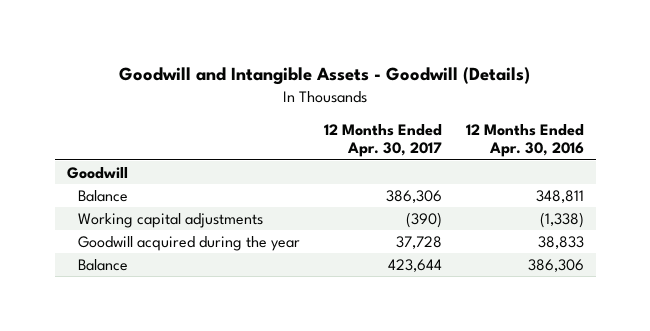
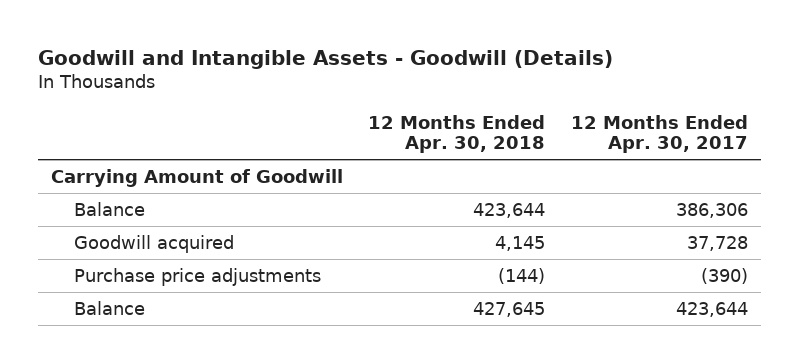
- | 12 Months Ended Apr. 30, 2017 | 12 Months Ended Apr. 30, 2016
+ | 12 Months Ended Apr. 30, 2018 | 12 Months Ended Apr. 30, 2017
- Goodwill
+ Carrying Amount of Goodwill
- Working capital adjustments | (390) | (1,338)
- Goodwill acquired during the year | 37,728 | 38,833
+ Goodwill acquired | 4,145 | 37,728
+ Purchase price adjustments | (144) | (390)

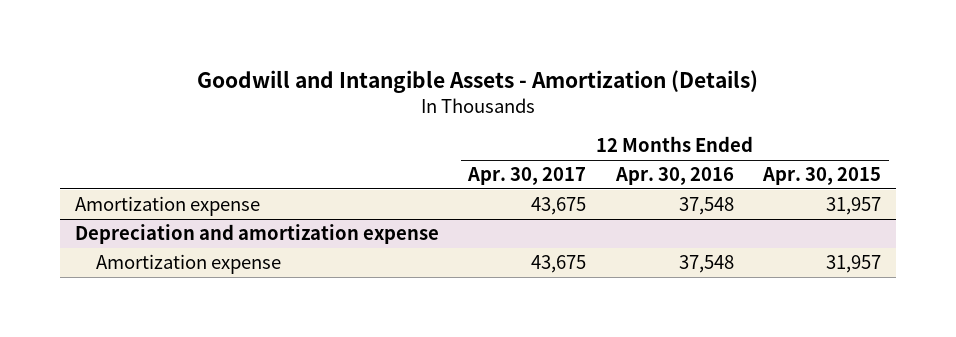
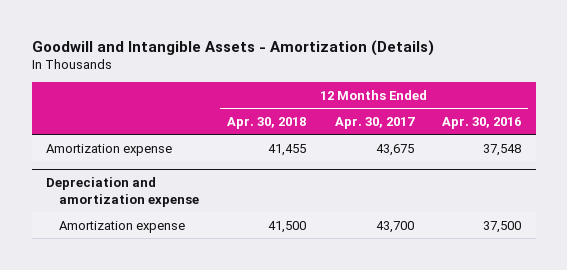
- | 12 Months Ended Apr. 30, 2017 | 12 Months Ended Apr. 30, 2016 | 12 Months Ended Apr. 30, 2015
+ | 12 Months Ended Apr. 30, 2018 | 12 Months Ended Apr. 30, 2017 | 12 Months Ended Apr. 30, 2016
@ Depreciation and amortization expense
- Amortization expense | 43,675 | 37,548 | 31,957
+ Amortization expense | 41,500 | 43,700 | 37,500

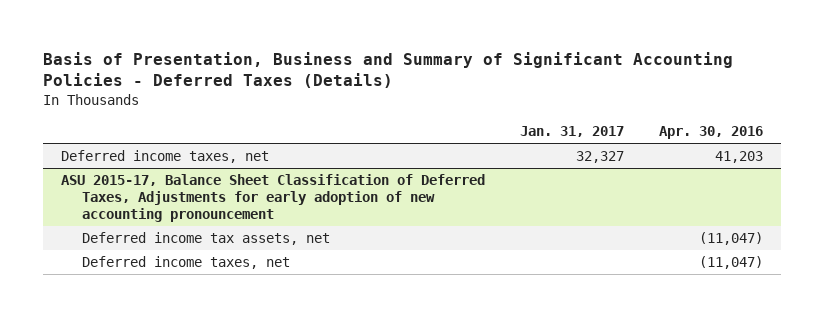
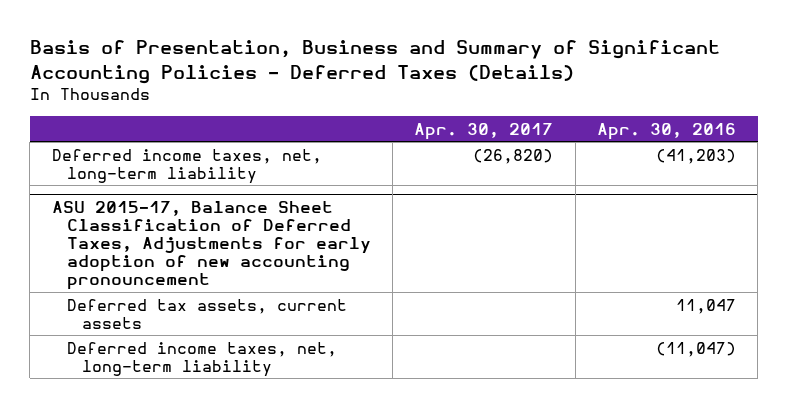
- | Jan. 31, 2017 | Apr. 30, 2016
+ | Apr. 30, 2017 | Apr. 30, 2016
- Deferred income taxes, net | 32,327 | 41,203
+ Deferred income taxes, net, long-term liability | (26,820) | (41,203)
@ ASU 2015-17, Balance Sheet Classification of Deferred Taxes, Adjustments for early adoption of new accounting pronouncement
- Deferred income tax assets, net | | (11,047)
- Deferred income taxes, net | | (11,047)
+ Deferred tax assets, current assets | | 11,047
+ Deferred income taxes, net, long-term liability | | (11,047)

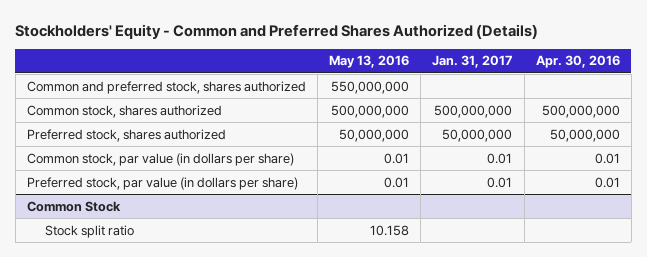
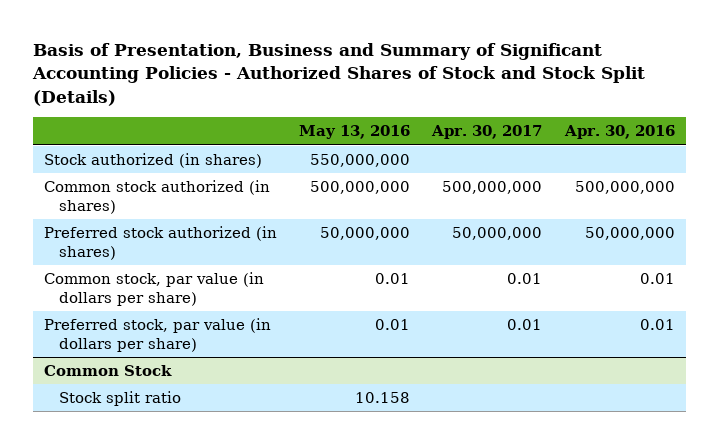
- Stockholders' Equity - Common and Preferred Shares Authorized (Details)
+ Basis of Presentation, Business and Summary of Significant Accounting Policies - Authorized Shares of Stock and Stock Split (Details)
- | May 13, 2016 | Jan. 31, 2017 | Apr. 30, 2016
+ | May 13, 2016 | Apr. 30, 2017 | Apr. 30, 2016
- Common and preferred stock, shares authorized | 550,000,000 | |
- Common stock, shares authorized | 500,000,000 | 500,000,000 | 500,000,000
- Preferred stock, shares authorized | 50,000,000 | 50,000,000 | 50,000,000
+ Stock authorized (in shares) | 550,000,000 | |
+ Common stock authorized (in shares) | 500,000,000 | 500,000,000 | 500,000,000
+ Preferred stock authorized (in shares) | 50,000,000 | 50,000,000 | 50,000,000

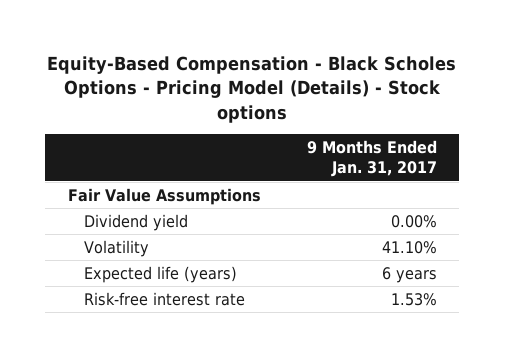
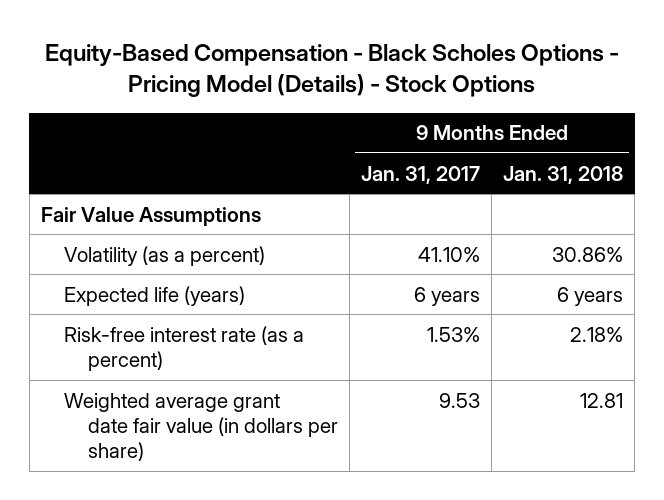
- Equity-Based Compensation - Black Scholes Options - Pricing Model (Details) - Stock options
+ Equity-Based Compensation - Black Scholes Options - Pricing Model (Details) - Stock Options
- | 9 Months Ended Jan. 31, 2017
+ | 9 Months Ended Jan. 31, 2017 | 9 Months Ended Jan. 31, 2018
- Dividend yield | 0.00%
- Volatility | 41.10%
+ Volatility (as a percent) | 41.10% | 30.86%
- Risk-free interest rate | 1.53%
+ Risk-free interest rate (as a percent) | 1.53% | 2.18%
+ Weighted average grant date fair value (in dollars per share) | 9.53 | 12.81

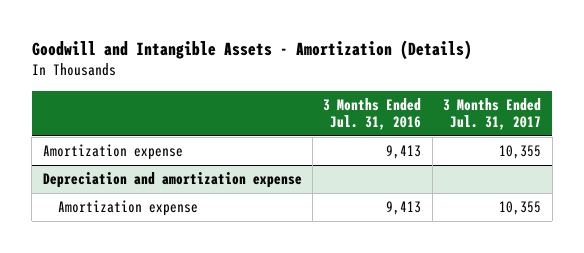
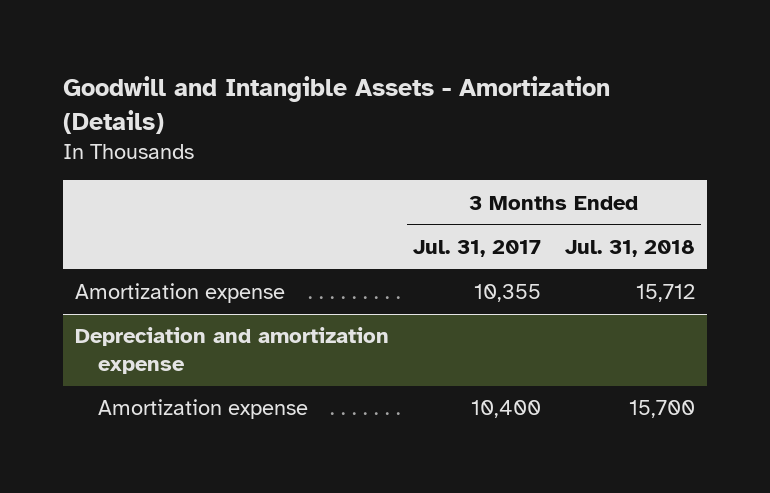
- | 3 Months Ended Jul. 31, 2016 | 3 Months Ended Jul. 31, 2017
+ | 3 Months Ended Jul. 31, 2017 | 3 Months Ended Jul. 31, 2018
@ Depreciation and amortization expense
- Amortization expense | 9,413 | 10,355
+ Amortization expense | 10,400 | 15,700

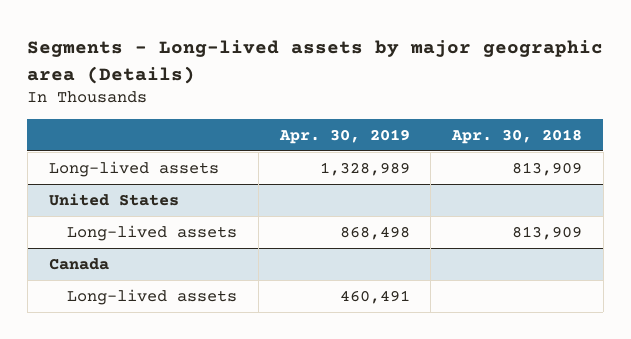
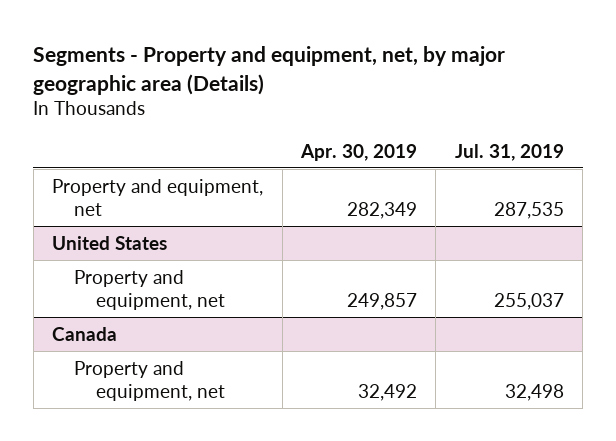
- Segments - Long-lived assets by major geographic area (Details)
+ Segments - Property and equipment, net, by major geographic area (Details)
- | Apr. 30, 2019 | Apr. 30, 2018
+ | Apr. 30, 2019 | Jul. 31, 2019
- Long-lived assets | 1,328,989 | 813,909
+ Property and equipment, net | 282,349 | 287,535
@ United States
- Long-lived assets | 868,498 | 813,909
+ Property and equipment, net | 249,857 | 255,037
@ Canada
- Long-lived assets | 460,491 |
+ Property and equipment, net | 32,492 | 32,498

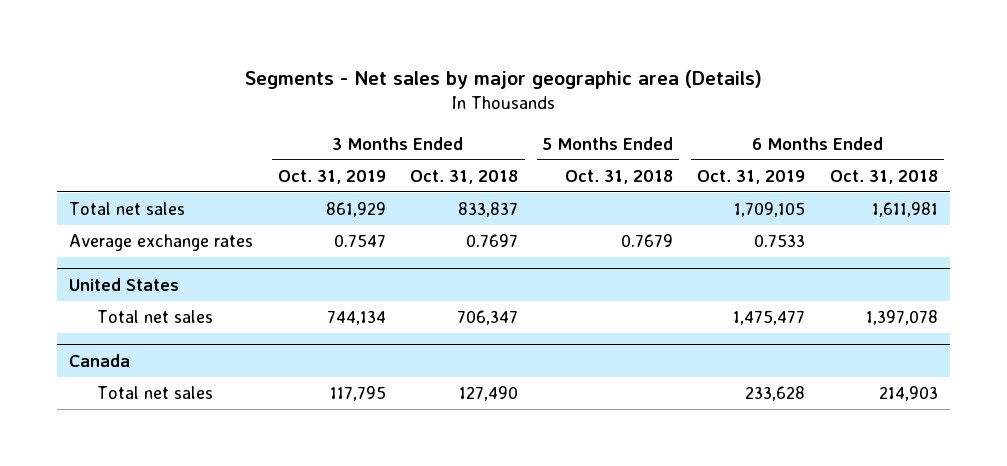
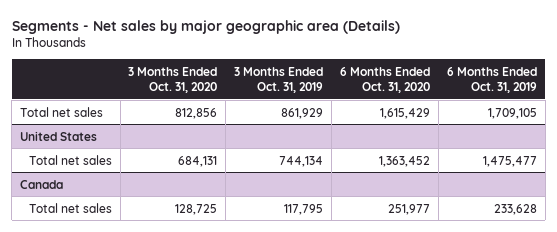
- | 3 Months Ended Oct. 31, 2019 | 3 Months Ended Oct. 31, 2018 | 5 Months Ended Oct. 31, 2018 | 6 Months Ended Oct. 31, 2019 | 6 Months Ended Oct. 31, 2018
+ | 3 Months Ended Oct. 31, 2020 | 3 Months Ended Oct. 31, 2019 | 6 Months Ended Oct. 31, 2020 | 6 Months Ended Oct. 31, 2019
- Average exchange rates | 0.7547 | 0.7697 | 0.7679 | 0.7533 |

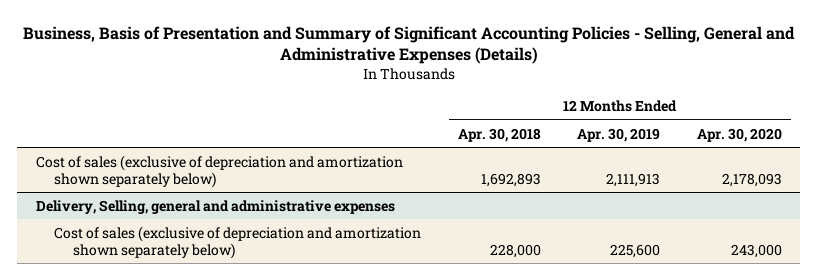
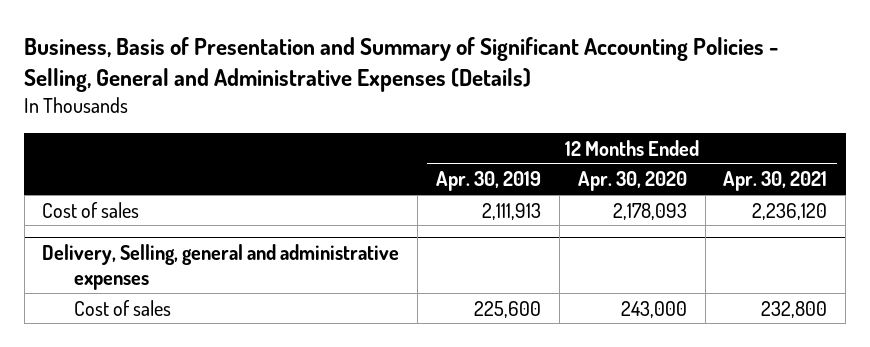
- | 12 Months Ended Apr. 30, 2018 | 12 Months Ended Apr. 30, 2019 | 12 Months Ended Apr. 30, 2020
+ | 12 Months Ended Apr. 30, 2019 | 12 Months Ended Apr. 30, 2020 | 12 Months Ended Apr. 30, 2021
- Cost of sales (exclusive of depreciation and amortization shown separately below) | 1,692,893 | 2,111,913 | 2,178,093
+ Cost of sales | 2,111,913 | 2,178,093 | 2,236,120
@ Delivery, Selling, general and administrative expenses
- Cost of sales (exclusive of depreciation and amortization shown separately below) | 228,000 | 225,600 | 243,000
+ Cost of sales | 225,600 | 243,000 | 232,800

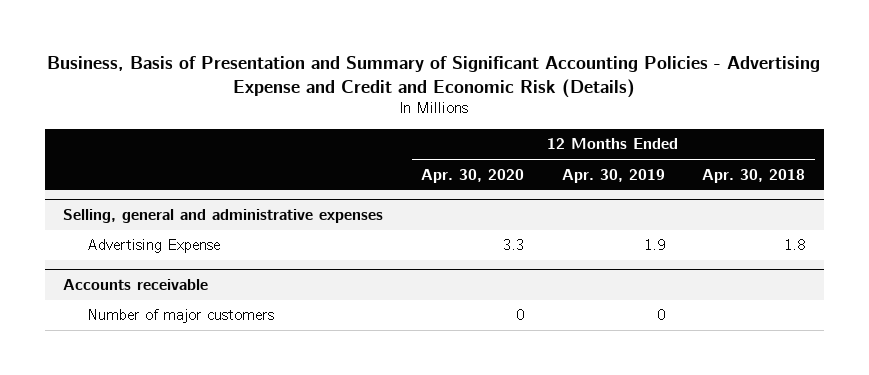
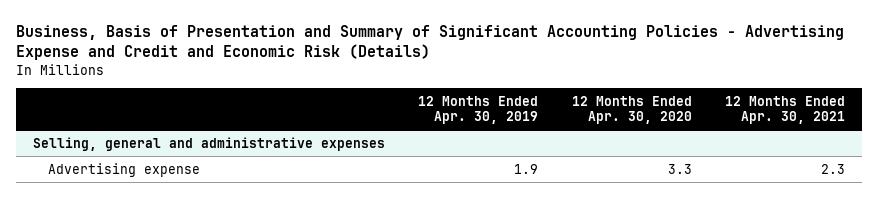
- | 12 Months Ended Apr. 30, 2020 | 12 Months Ended Apr. 30, 2019 | 12 Months Ended Apr. 30, 2018
+ | 12 Months Ended Apr. 30, 2019 | 12 Months Ended Apr. 30, 2020 | 12 Months Ended Apr. 30, 2021
@ Selling, general and administrative expenses
- Advertising Expense | 3.3 | 1.9 | 1.8
- Accounts receivable
- Number of major customers | 0 | 0 |
@ Selling, general and administrative expenses
+ Advertising expense | 1.9 | 3.3 | 2.3

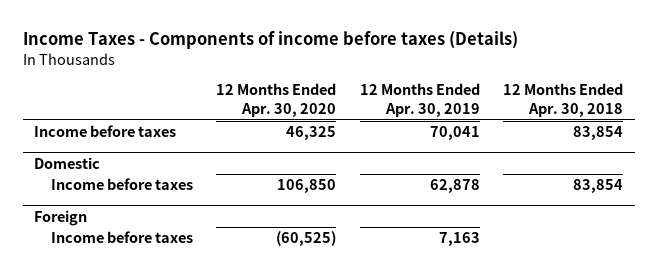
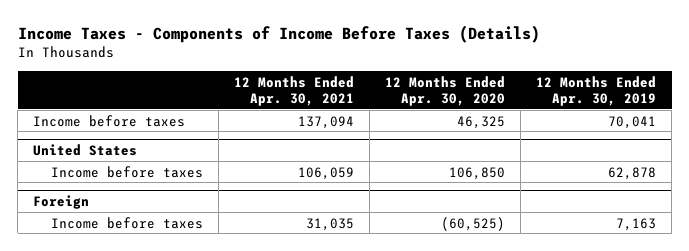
- Income Taxes - Components of income before taxes (Details)
+ Income Taxes - Components of Income Before Taxes (Details)
- | 12 Months Ended Apr. 30, 2020 | 12 Months Ended Apr. 30, 2019 | 12 Months Ended Apr. 30, 2018
+ | 12 Months Ended Apr. 30, 2021 | 12 Months Ended Apr. 30, 2020 | 12 Months Ended Apr. 30, 2019
- Domestic
+ United States

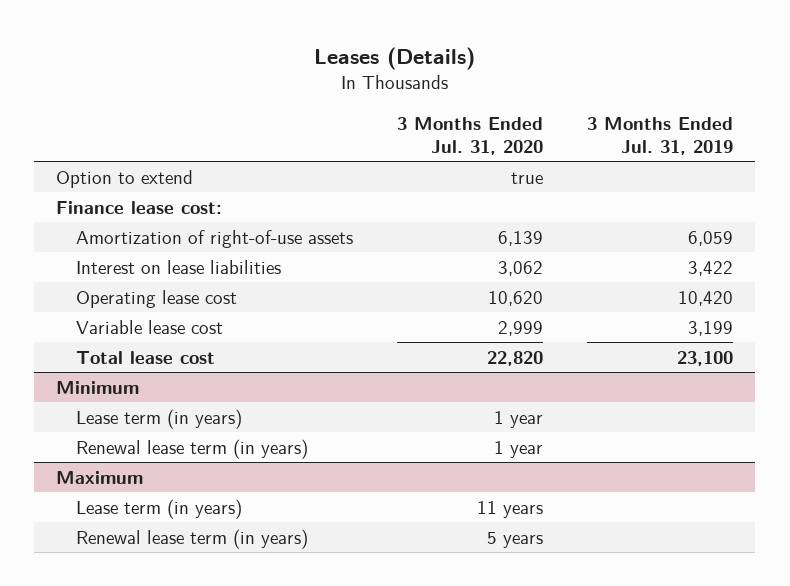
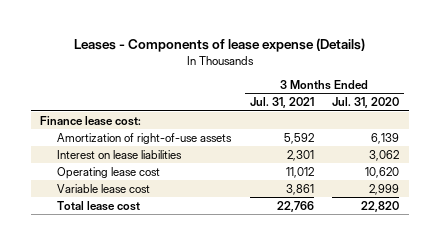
- Leases (Details)
+ Leases - Components of lease expense (Details)
- | 3 Months Ended Jul. 31, 2020 | 3 Months Ended Jul. 31, 2019
+ | 3 Months Ended Jul. 31, 2021 | 3 Months Ended Jul. 31, 2020
- Option to extend | true |
- Minimum
- Lease term (in years) | 1 year |
- Renewal lease term (in years) | 1 year |
- Maximum
- Lease term (in years) | 11 years |
- Renewal lease term (in years) | 5 years |

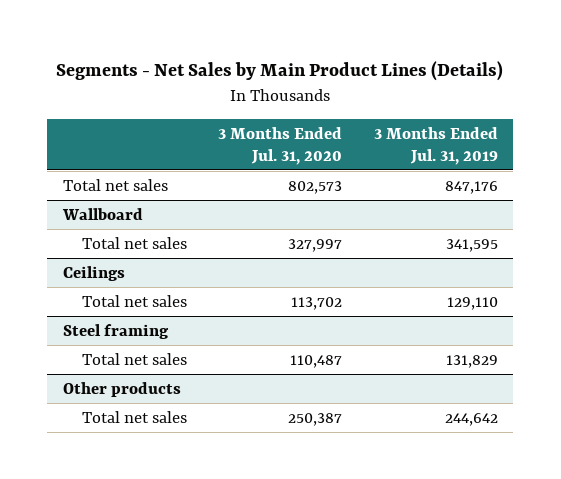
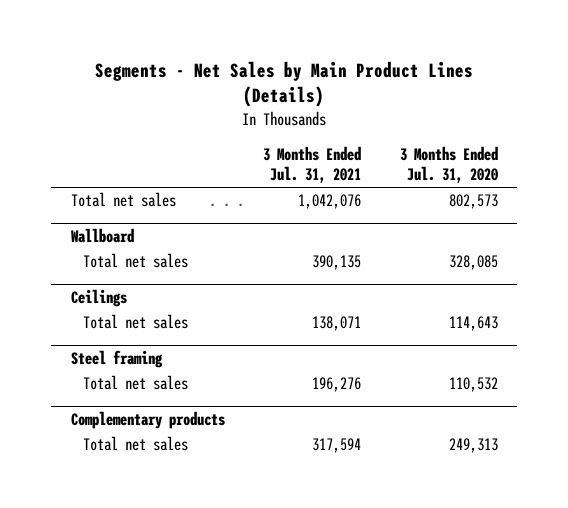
- | 3 Months Ended Jul. 31, 2020 | 3 Months Ended Jul. 31, 2019
+ | 3 Months Ended Jul. 31, 2021 | 3 Months Ended Jul. 31, 2020
@ Wallboard
- Total net sales | 327,997 | 341,595
+ Total net sales | 390,135 | 328,085
@ Ceilings
- Total net sales | 113,702 | 129,110
+ Total net sales | 138,071 | 114,643
@ Steel framing
- Total net sales | 110,487 | 131,829
- Other products
- Total net sales | 250,387 | 244,642
@ Steel framing
+ Total net sales | 196,276 | 110,532
+ Complementary products
+ Total net sales | 317,594 | 249,313

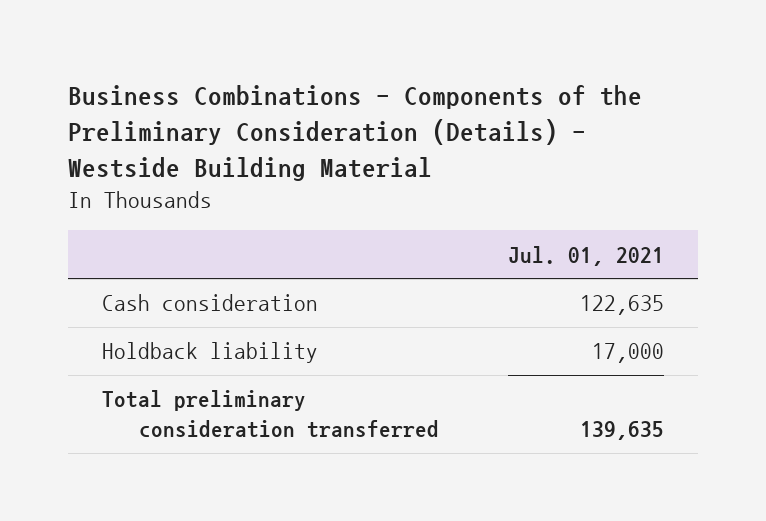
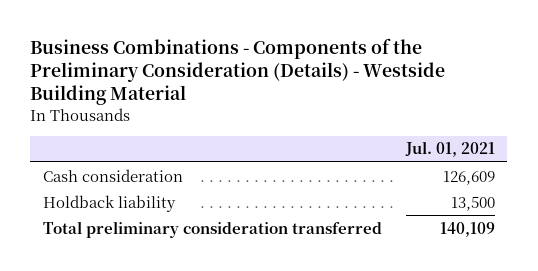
- Cash consideration | 122,635
- Holdback liability | 17,000
- Total preliminary consideration transferred | 139,635
+ Cash consideration | 126,609
+ Holdback liability | 13,500
+ Total preliminary consideration transferred | 140,109

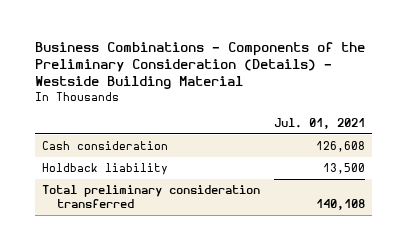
- Cash consideration | 126,609
+ Cash consideration | 126,608
- Total preliminary consideration transferred | 140,109
+ Total preliminary consideration transferred | 140,108

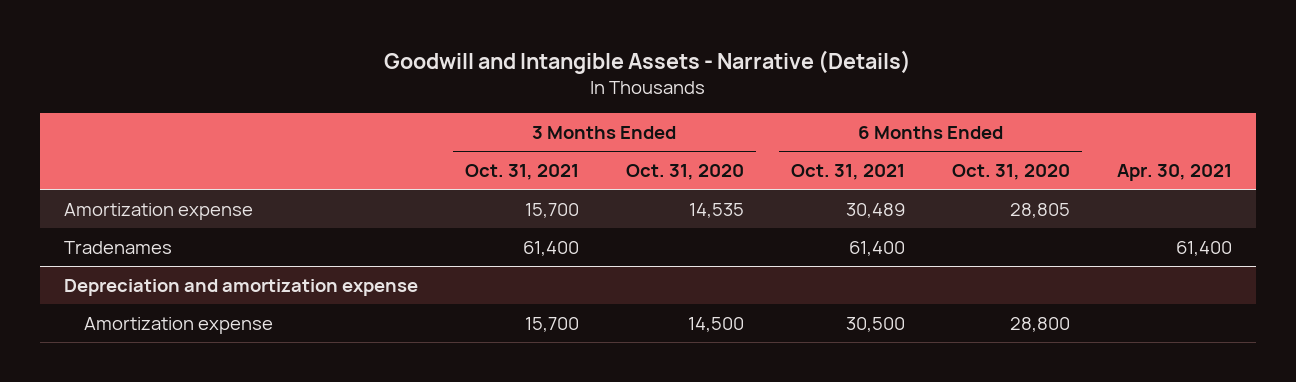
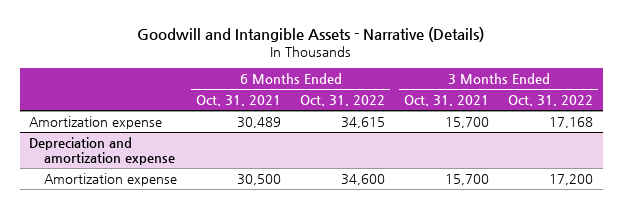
- | 3 Months Ended Oct. 31, 2021 | 3 Months Ended Oct. 31, 2020 | 6 Months Ended Oct. 31, 2021 | 6 Months Ended Oct. 31, 2020 | Apr. 30, 2021
+ | 6 Months Ended Oct. 31, 2021 | 6 Months Ended Oct. 31, 2022 | 3 Months Ended Oct. 31, 2021 | 3 Months Ended Oct. 31, 2022
- Tradenames | 61,400 | | 61,400 | | 61,400

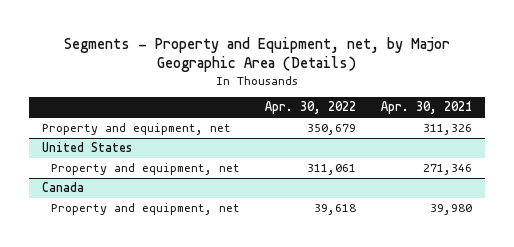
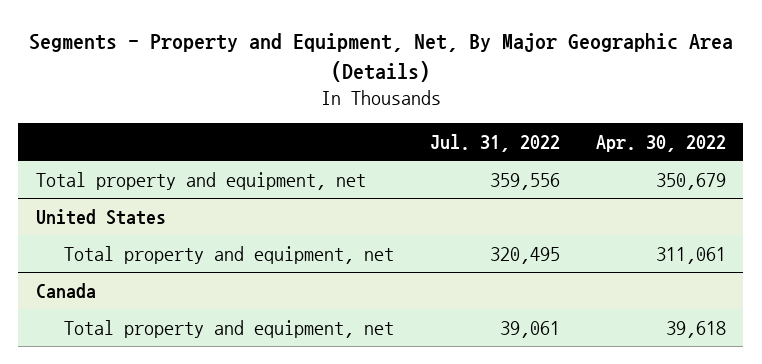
- Segments - Property and Equipment, net, by Major Geographic Area (Details)
+ Segments - Property and Equipment, Net, By Major Geographic Area (Details)
- | Apr. 30, 2022 | Apr. 30, 2021
+ | Jul. 31, 2022 | Apr. 30, 2022
- Property and equipment, net | 350,679 | 311,326
+ Total property and equipment, net | 359,556 | 350,679
@ United States
- Property and equipment, net | 311,061 | 271,346
+ Total property and equipment, net | 320,495 | 311,061
@ Canada
- Property and equipment, net | 39,618 | 39,980
+ Total property and equipment, net | 39,061 | 39,618

